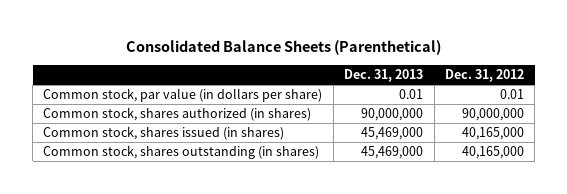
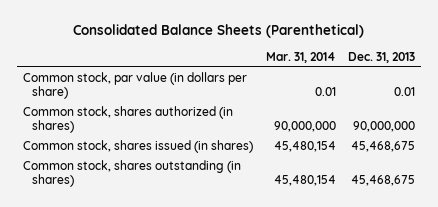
- | Dec. 31, 2013 | Dec. 31, 2012
+ | Mar. 31, 2014 | Dec. 31, 2013
- Common stock, shares issued (in shares) | 45,469,000 | 40,165,000
- Common stock, shares outstanding (in shares) | 45,469,000 | 40,165,000
+ Common stock, shares issued (in shares) | 45,480,154 | 45,468,675
+ Common stock, shares outstanding (in shares) | 45,480,154 | 45,468,675

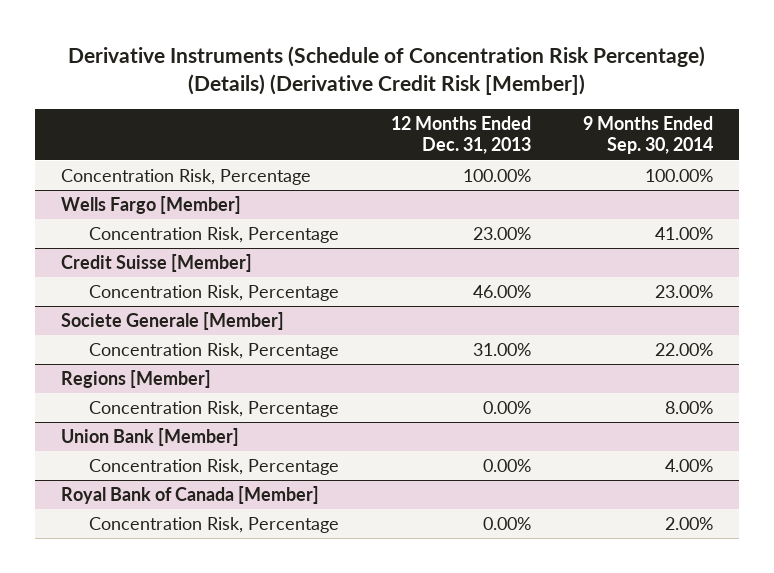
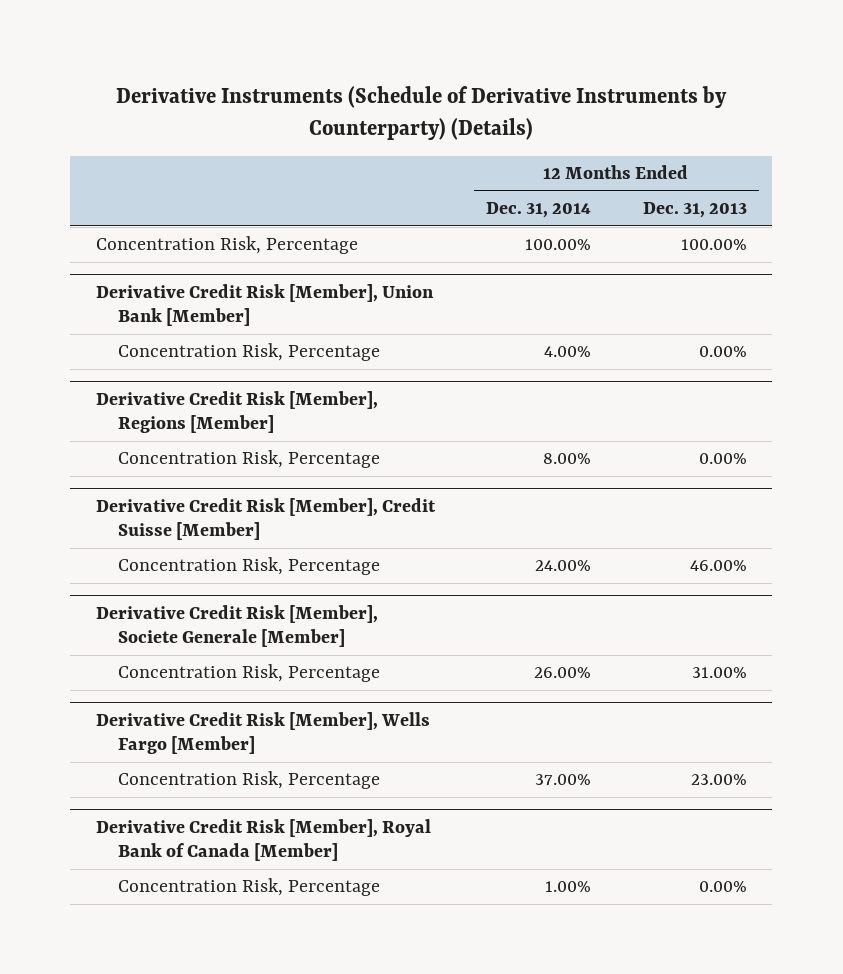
- Derivative Instruments (Schedule of Concentration Risk Percentage) (Details) (Derivative Credit Risk [Member])
+ Derivative Instruments (Schedule of Derivative Instruments by Counterparty) (Details)
- | 12 Months Ended Dec. 31, 2013 | 9 Months Ended Sep. 30, 2014
+ | 12 Months Ended Dec. 31, 2014 | 12 Months Ended Dec. 31, 2013
- Wells Fargo [Member]
- Concentration Risk, Percentage | 23.00% | 41.00%
- Credit Suisse [Member]
- Concentration Risk, Percentage | 46.00% | 23.00%
- Societe Generale [Member]
- Concentration Risk, Percentage | 31.00% | 22.00%
- Regions [Member]
+ Derivative Credit Risk [Member], Union Bank [Member]
- Union Bank [Member]
+ Derivative Credit Risk [Member], Regions [Member]
- Royal Bank of Canada [Member]
+ Derivative Credit Risk [Member], Credit Suisse [Member]
+ Concentration Risk, Percentage | 24.00% | 46.00%
+ Derivative Credit Risk [Member], Societe Generale [Member]
+ Concentration Risk, Percentage | 26.00% | 31.00%
+ Derivative Credit Risk [Member], Wells Fargo [Member]
+ Concentration Risk, Percentage | 37.00% | 23.00%
+ Derivative Credit Risk [Member], Royal Bank of Canada [Member]

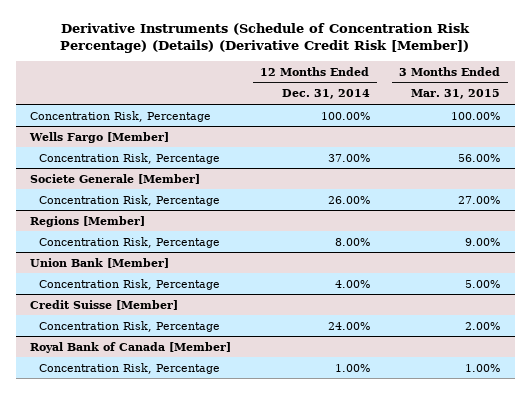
- Derivative Instruments (Schedule of Derivative Instruments by Counterparty) (Details)
+ Derivative Instruments (Schedule of Concentration Risk Percentage) (Details) (Derivative Credit Risk [Member])
- | 12 Months Ended Dec. 31, 2014 | 12 Months Ended Dec. 31, 2013
+ | 12 Months Ended Dec. 31, 2014 | 3 Months Ended Mar. 31, 2015
- Derivative Credit Risk [Member], Union Bank [Member]
- Concentration Risk, Percentage | 4.00% | 0.00%
- Derivative Credit Risk [Member], Regions [Member]
+ Wells Fargo [Member]
+ Concentration Risk, Percentage | 37.00% | 56.00%
+ Societe Generale [Member]
+ Concentration Risk, Percentage | 26.00% | 27.00%
+ Regions [Member]
- Derivative Credit Risk [Member], Credit Suisse [Member]
+ Union Bank [Member]
+ Concentration Risk, Percentage | 4.00% | 5.00%
+ Credit Suisse [Member]
- Derivative Credit Risk [Member], Societe Generale [Member]
- Concentration Risk, Percentage | 26.00% | 31.00%
- Derivative Credit Risk [Member], Wells Fargo [Member]
- Concentration Risk, Percentage | 37.00% | 23.00%
- Derivative Credit Risk [Member], Royal Bank of Canada [Member]
+ Royal Bank of Canada [Member]

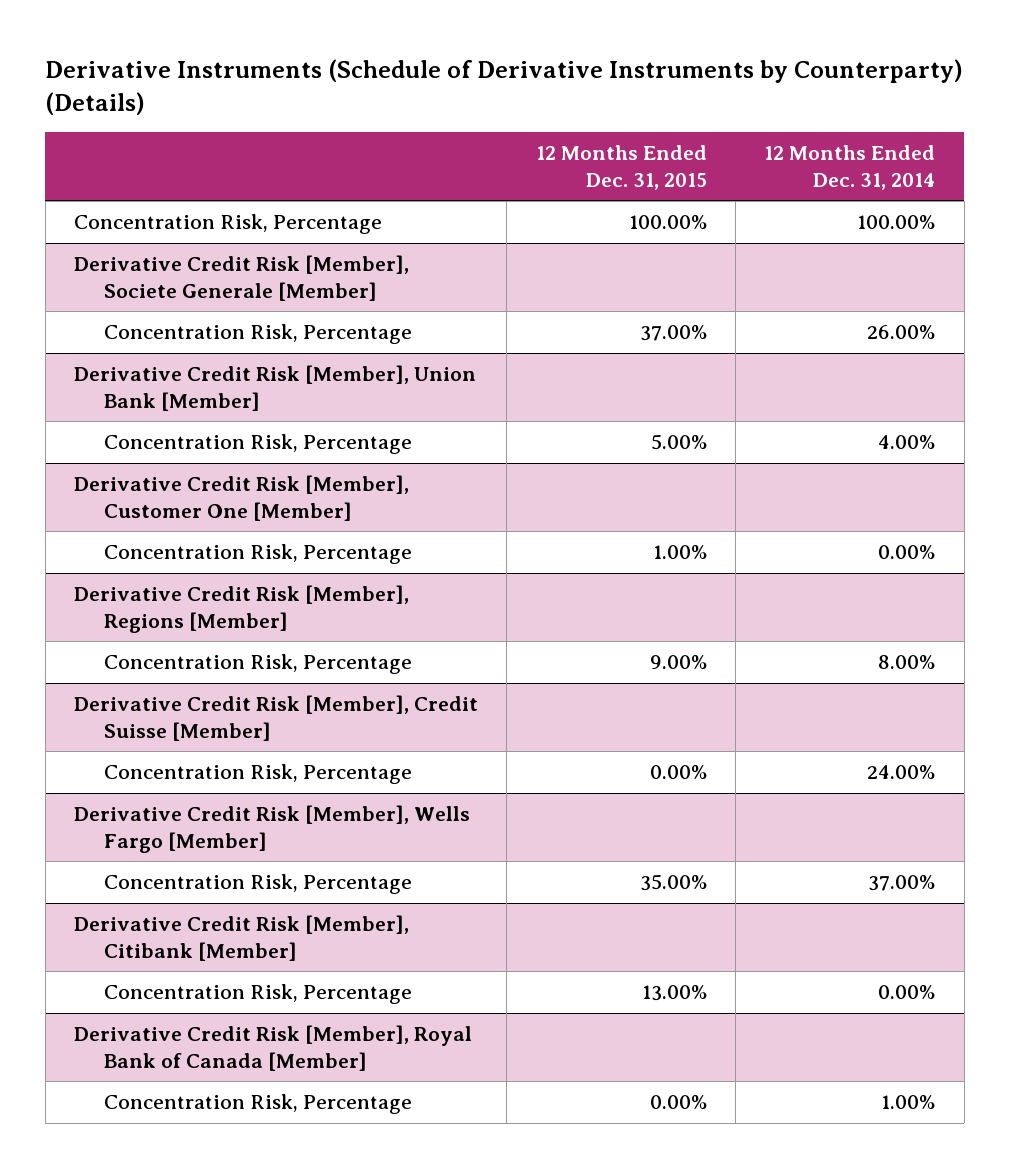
- Derivative Instruments (Schedule of Concentration Risk Percentage) (Details) (Derivative Credit Risk [Member])
+ Derivative Instruments (Schedule of Derivative Instruments by Counterparty) (Details)
- | 12 Months Ended Dec. 31, 2014 | 3 Months Ended Mar. 31, 2015
+ | 12 Months Ended Dec. 31, 2015 | 12 Months Ended Dec. 31, 2014
- Wells Fargo [Member]
- Concentration Risk, Percentage | 37.00% | 56.00%
- Societe Generale [Member]
+ Derivative Credit Risk [Member], Societe Generale [Member]
- Regions [Member]
- Concentration Risk, Percentage | 8.00% | 9.00%
- Union Bank [Member]
+ Derivative Credit Risk [Member], Union Bank [Member]
- Credit Suisse [Member]
+ Derivative Credit Risk [Member], Customer One [Member]
+ Concentration Risk, Percentage | 1.00% | 0.00%
+ Derivative Credit Risk [Member], Regions [Member]
+ Concentration Risk, Percentage | 9.00% | 8.00%
+ Derivative Credit Risk [Member], Credit Suisse [Member]
- Royal Bank of Canada [Member]
+ Derivative Credit Risk [Member], Wells Fargo [Member]
+ Concentration Risk, Percentage | 35.00% | 37.00%
+ Derivative Credit Risk [Member], Citibank [Member]
+ Concentration Risk, Percentage | 13.00% | 0.00%
+ Derivative Credit Risk [Member], Royal Bank of Canada [Member]

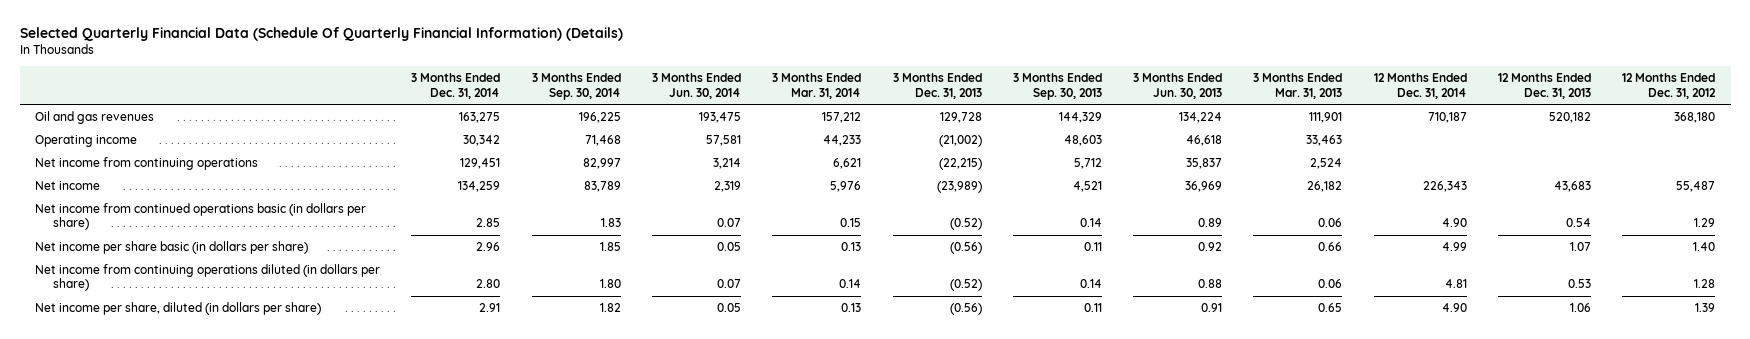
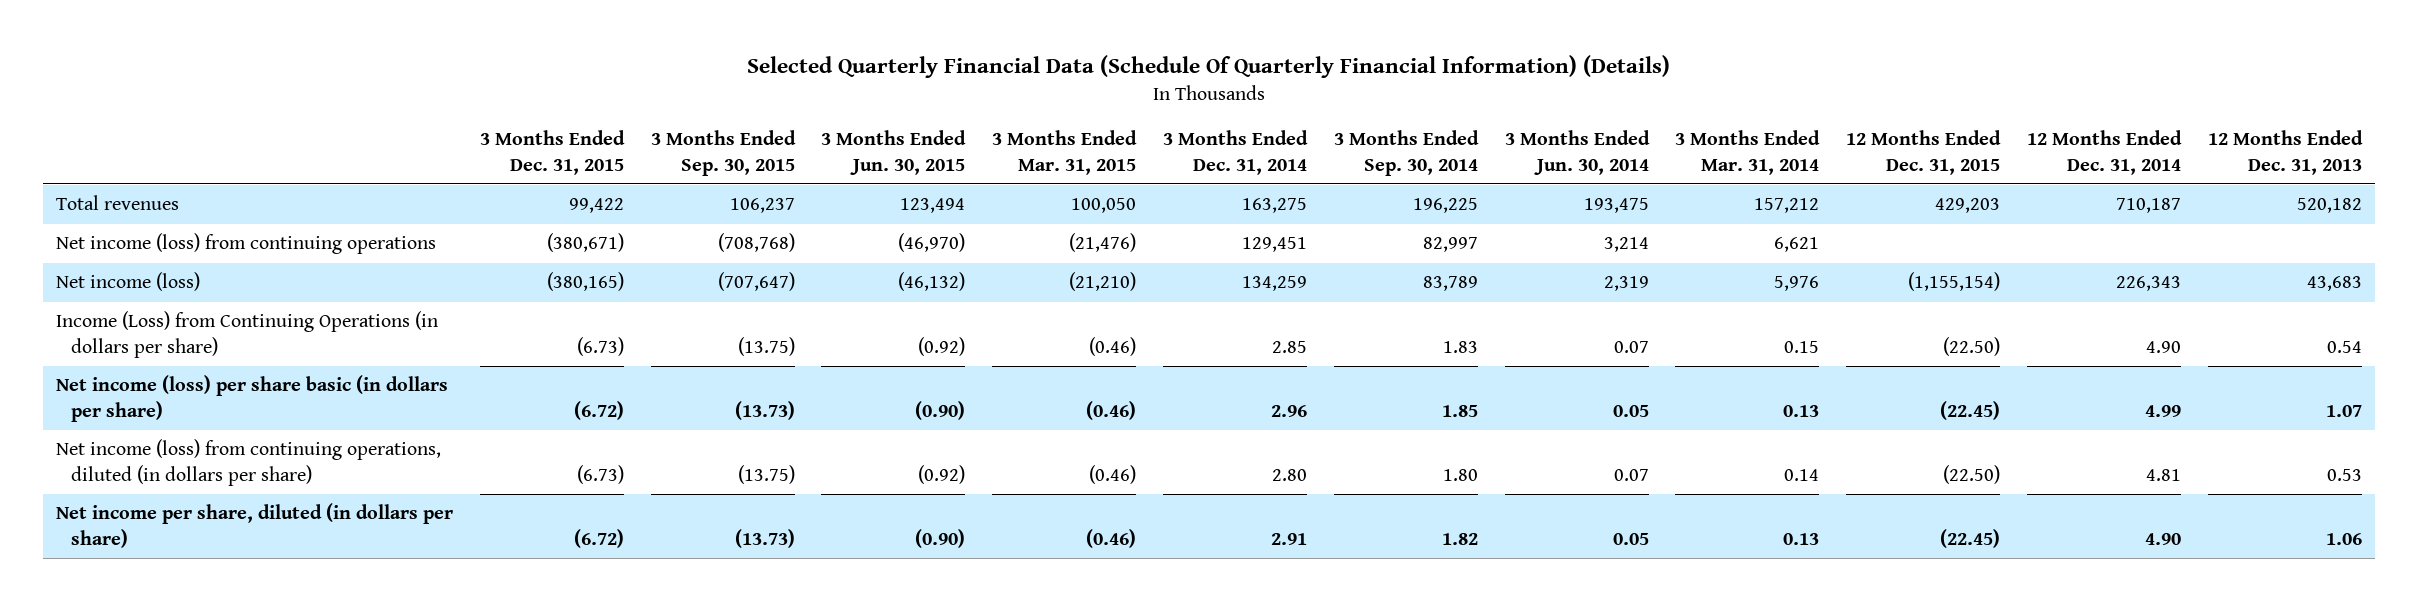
- | 3 Months Ended Dec. 31, 2014 | 3 Months Ended Sep. 30, 2014 | 3 Months Ended Jun. 30, 2014 | 3 Months Ended Mar. 31, 2014 | 3 Months Ended Dec. 31, 2013 | 3 Months Ended Sep. 30, 2013 | 3 Months Ended Jun. 30, 2013 | 3 Months Ended Mar. 31, 2013 | 12 Months Ended Dec. 31, 2014 | 12 Months Ended Dec. 31, 2013 | 12 Months Ended Dec. 31, 2012
+ | 3 Months Ended Dec. 31, 2015 | 3 Months Ended Sep. 30, 2015 | 3 Months Ended Jun. 30, 2015 | 3 Months Ended Mar. 31, 2015 | 3 Months Ended Dec. 31, 2014 | 3 Months Ended Sep. 30, 2014 | 3 Months Ended Jun. 30, 2014 | 3 Months Ended Mar. 31, 2014 | 12 Months Ended Dec. 31, 2015 | 12 Months Ended Dec. 31, 2014 | 12 Months Ended Dec. 31, 2013
- Oil and gas revenues | 163,275 | 196,225 | 193,475 | 157,212 | 129,728 | 144,329 | 134,224 | 111,901 | 710,187 | 520,182 | 368,180
- Operating income | 30,342 | 71,468 | 57,581 | 44,233 | (21,002) | 48,603 | 46,618 | 33,463 | | |
- Net income from continuing operations | 129,451 | 82,997 | 3,214 | 6,621 | (22,215) | 5,712 | 35,837 | 2,524 | | |
- Net income | 134,259 | 83,789 | 2,319 | 5,976 | (23,989) | 4,521 | 36,969 | 26,182 | 226,343 | 43,683 | 55,487
- Net income from continued operations basic (in dollars per share) | 2.85 | 1.83 | 0.07 | 0.15 | (0.52) | 0.14 | 0.89 | 0.06 | 4.90 | 0.54 | 1.29
- Net income per share basic (in dollars per share) | 2.96 | 1.85 | 0.05 | 0.13 | (0.56) | 0.11 | 0.92 | 0.66 | 4.99 | 1.07 | 1.40
- Net income from continuing operations diluted (in dollars per share) | 2.80 | 1.80 | 0.07 | 0.14 | (0.52) | 0.14 | 0.88 | 0.06 | 4.81 | 0.53 | 1.28
+ Total revenues | 99,422 | 106,237 | 123,494 | 100,050 | 163,275 | 196,225 | 193,475 | 157,212 | 429,203 | 710,187 | 520,182
+ Net income (loss) from continuing operations | (380,671) | (708,768) | (46,970) | (21,476) | 129,451 | 82,997 | 3,214 | 6,621 | | |
+ Net income (loss) | (380,165) | (707,647) | (46,132) | (21,210) | 134,259 | 83,789 | 2,319 | 5,976 | (1,155,154) | 226,343 | 43,683
+ Income (Loss) from Continuing Operations (in dollars per share) | (6.73) | (13.75) | (0.92) | (0.46) | 2.85 | 1.83 | 0.07 | 0.15 | (22.50) | 4.90 | 0.54
+ Net income (loss) per share basic (in dollars per share) | (6.72) | (13.73) | (0.90) | (0.46) | 2.96 | 1.85 | 0.05 | 0.13 | (22.45) | 4.99 | 1.07
+ Net income (loss) from continuing operations, diluted (in dollars per share) | (6.73) | (13.75) | (0.92) | (0.46) | 2.80 | 1.80 | 0.07 | 0.14 | (22.50) | 4.81 | 0.53

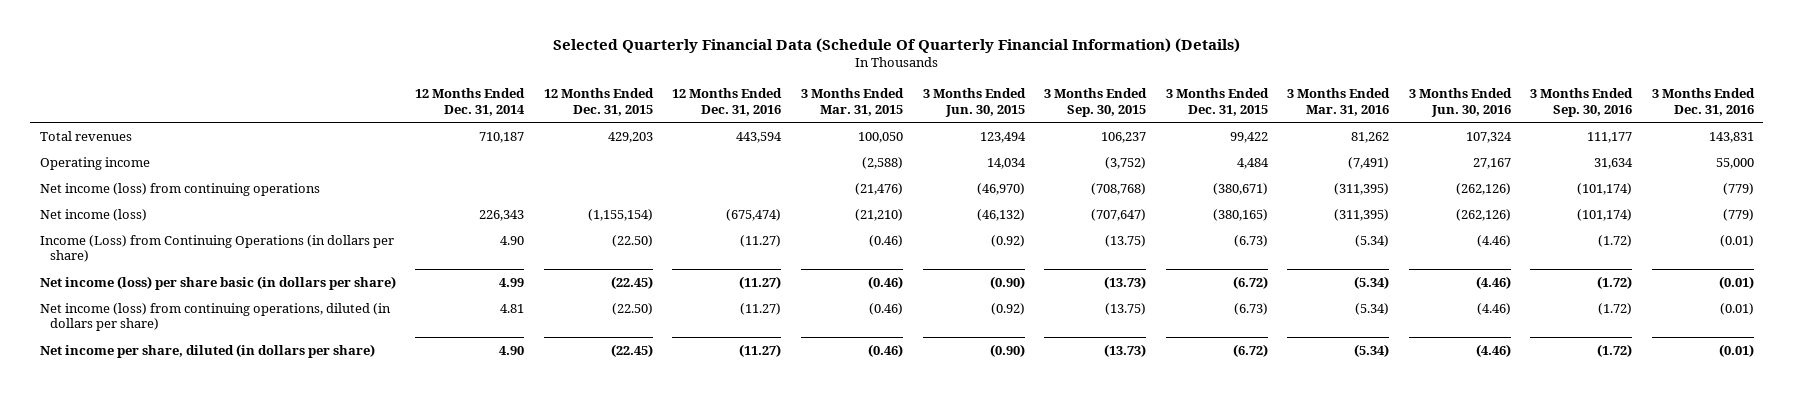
- | 3 Months Ended Dec. 31, 2015 | 3 Months Ended Sep. 30, 2015 | 3 Months Ended Jun. 30, 2015 | 3 Months Ended Mar. 31, 2015 | 3 Months Ended Dec. 31, 2014 | 3 Months Ended Sep. 30, 2014 | 3 Months Ended Jun. 30, 2014 | 3 Months Ended Mar. 31, 2014 | 12 Months Ended Dec. 31, 2015 | 12 Months Ended Dec. 31, 2014 | 12 Months Ended Dec. 31, 2013
+ | 12 Months Ended Dec. 31, 2014 | 12 Months Ended Dec. 31, 2015 | 12 Months Ended Dec. 31, 2016 | 3 Months Ended Mar. 31, 2015 | 3 Months Ended Jun. 30, 2015 | 3 Months Ended Sep. 30, 2015 | 3 Months Ended Dec. 31, 2015 | 3 Months Ended Mar. 31, 2016 | 3 Months Ended Jun. 30, 2016 | 3 Months Ended Sep. 30, 2016 | 3 Months Ended Dec. 31, 2016
+ Operating income | | | | (2,588) | 14,034 | (3,752) | 4,484 | (7,491) | 27,167 | 31,634 | 55,000

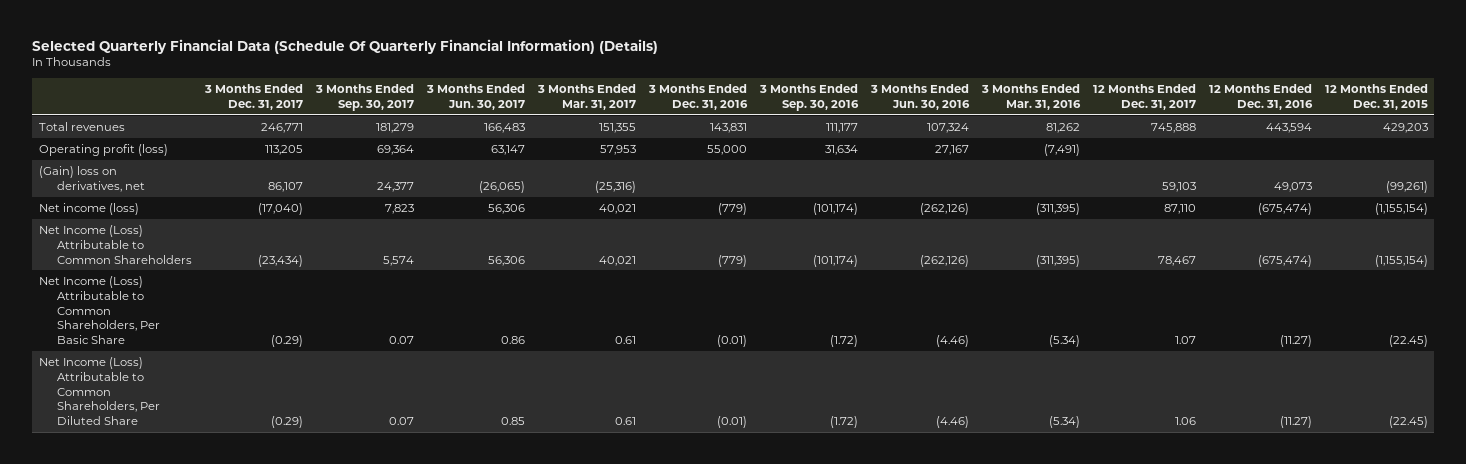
- | 12 Months Ended Dec. 31, 2014 | 12 Months Ended Dec. 31, 2015 | 12 Months Ended Dec. 31, 2016 | 3 Months Ended Mar. 31, 2015 | 3 Months Ended Jun. 30, 2015 | 3 Months Ended Sep. 30, 2015 | 3 Months Ended Dec. 31, 2015 | 3 Months Ended Mar. 31, 2016 | 3 Months Ended Jun. 30, 2016 | 3 Months Ended Sep. 30, 2016 | 3 Months Ended Dec. 31, 2016
+ | 3 Months Ended Dec. 31, 2017 | 3 Months Ended Sep. 30, 2017 | 3 Months Ended Jun. 30, 2017 | 3 Months Ended Mar. 31, 2017 | 3 Months Ended Dec. 31, 2016 | 3 Months Ended Sep. 30, 2016 | 3 Months Ended Jun. 30, 2016 | 3 Months Ended Mar. 31, 2016 | 12 Months Ended Dec. 31, 2017 | 12 Months Ended Dec. 31, 2016 | 12 Months Ended Dec. 31, 2015
- Operating income | | | | (2,588) | 14,034 | (3,752) | 4,484 | (7,491) | 27,167 | 31,634 | 55,000
- Net income (loss) from continuing operations | | | | (21,476) | (46,970) | (708,768) | (380,671) | (311,395) | (262,126) | (101,174) | (779)
+ Operating profit (loss) | 113,205 | 69,364 | 63,147 | 57,953 | 55,000 | 31,634 | 27,167 | (7,491) | | |
+ (Gain) loss on derivatives, net | 86,107 | 24,377 | (26,065) | (25,316) | | | | | 59,103 | 49,073 | (99,261)
- Income (Loss) from Continuing Operations (in dollars per share) | 4.90 | (22.50) | (11.27) | (0.46) | (0.92) | (13.75) | (6.73) | (5.34) | (4.46) | (1.72) | (0.01)
- Net income (loss) per share basic (in dollars per share) | 4.99 | (22.45) | (11.27) | (0.46) | (0.90) | (13.73) | (6.72) | (5.34) | (4.46) | (1.72) | (0.01)
- Net income (loss) from continuing operations, diluted (in dollars per share) | 4.81 | (22.50) | (11.27) | (0.46) | (0.92) | (13.75) | (6.73) | (5.34) | (4.46) | (1.72) | (0.01)
- Net income per share, diluted (in dollars per share) | 4.90 | (22.45) | (11.27) | (0.46) | (0.90) | (13.73) | (6.72) | (5.34) | (4.46) | (1.72) | (0.01)
+ Net Income (Loss) Attributable to Common Shareholders | (23,434) | 5,574 | 56,306 | 40,021 | (779) | (101,174) | (262,126) | (311,395) | 78,467 | (675,474) | (1,155,154)
+ Net Income (Loss) Attributable to Common Shareholders, Per Basic Share | (0.29) | 0.07 | 0.86 | 0.61 | (0.01) | (1.72) | (4.46) | (5.34) | 1.07 | (11.27) | (22.45)
+ Net Income (Loss) Attributable to Common Shareholders, Per Diluted Share | (0.29) | 0.07 | 0.85 | 0.61 | (0.01) | (1.72) | (4.46) | (5.34) | 1.06 | (11.27) | (22.45)

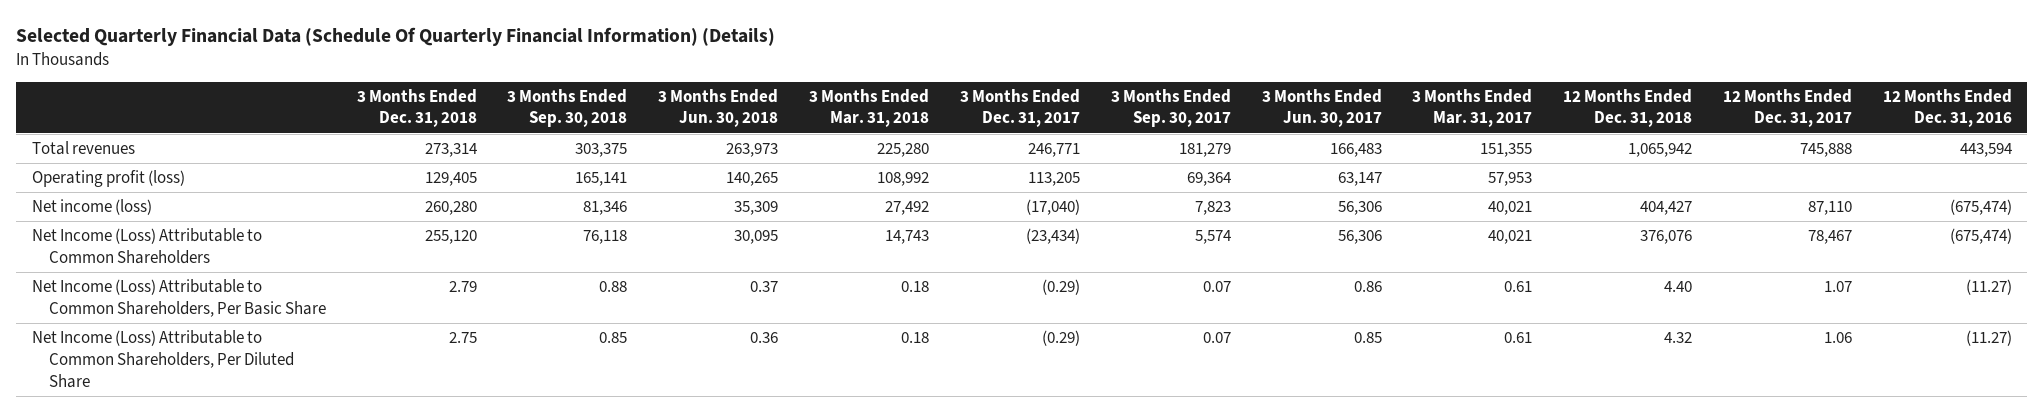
- | 3 Months Ended Dec. 31, 2017 | 3 Months Ended Sep. 30, 2017 | 3 Months Ended Jun. 30, 2017 | 3 Months Ended Mar. 31, 2017 | 3 Months Ended Dec. 31, 2016 | 3 Months Ended Sep. 30, 2016 | 3 Months Ended Jun. 30, 2016 | 3 Months Ended Mar. 31, 2016 | 12 Months Ended Dec. 31, 2017 | 12 Months Ended Dec. 31, 2016 | 12 Months Ended Dec. 31, 2015
+ | 3 Months Ended Dec. 31, 2018 | 3 Months Ended Sep. 30, 2018 | 3 Months Ended Jun. 30, 2018 | 3 Months Ended Mar. 31, 2018 | 3 Months Ended Dec. 31, 2017 | 3 Months Ended Sep. 30, 2017 | 3 Months Ended Jun. 30, 2017 | 3 Months Ended Mar. 31, 2017 | 12 Months Ended Dec. 31, 2018 | 12 Months Ended Dec. 31, 2017 | 12 Months Ended Dec. 31, 2016
- (Gain) loss on derivatives, net | 86,107 | 24,377 | (26,065) | (25,316) | | | | | 59,103 | 49,073 | (99,261)

